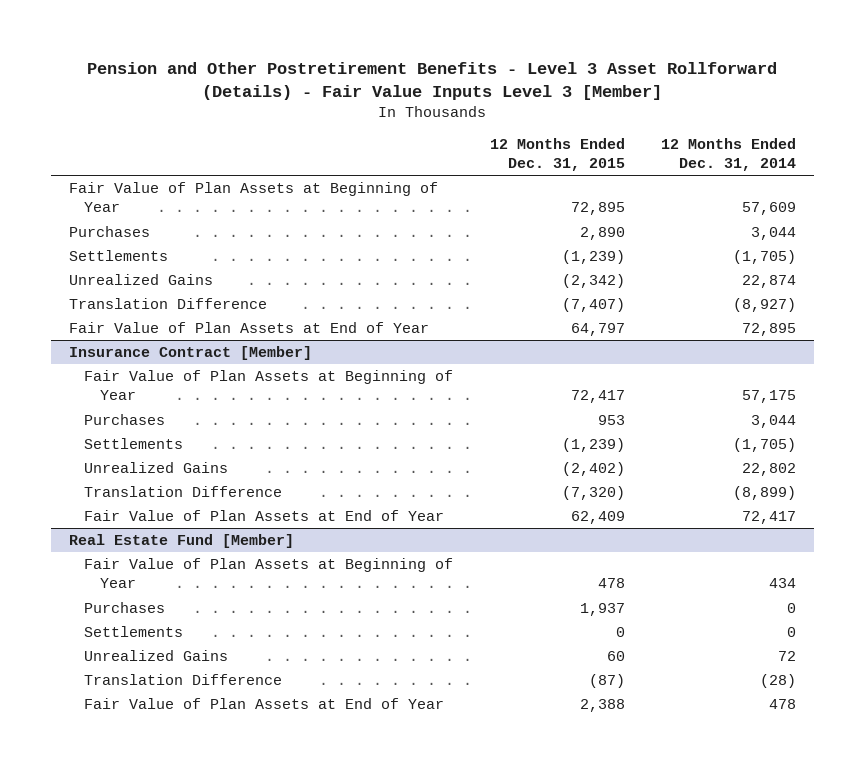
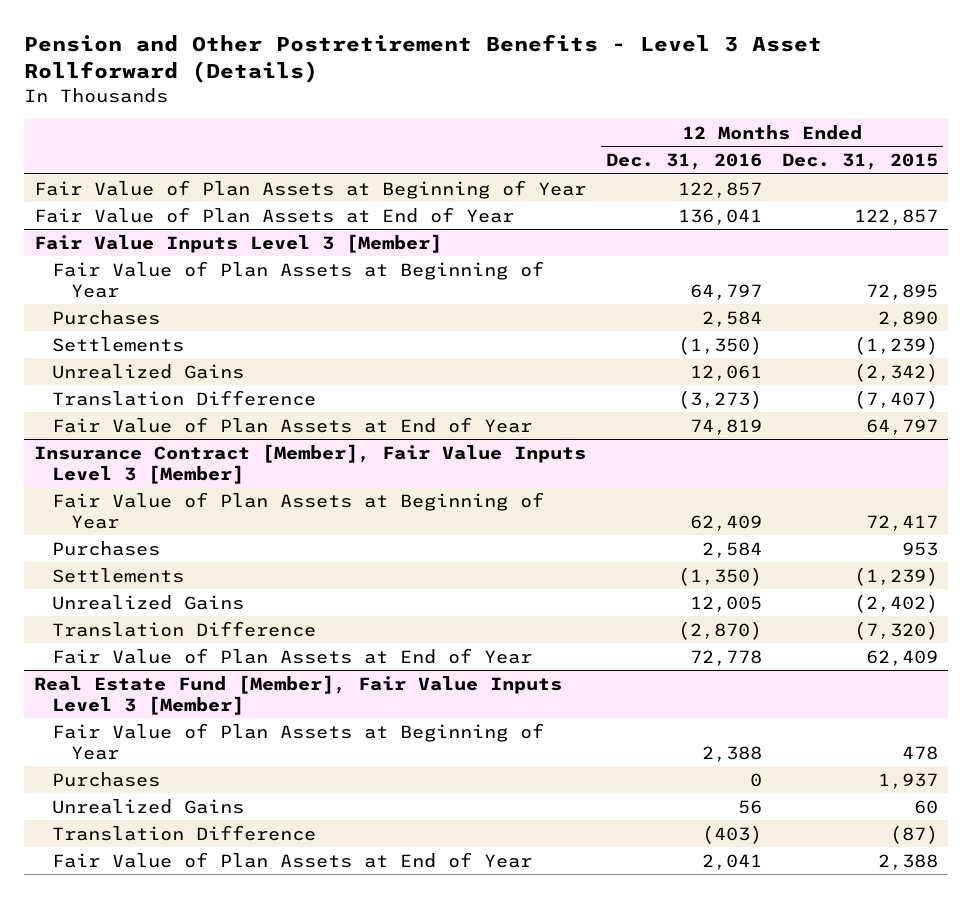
- Pension and Other Postretirement Benefits - Level 3 Asset Rollforward (Details) - Fair Value Inputs Level 3 [Member]
+ Pension and Other Postretirement Benefits - Level 3 Asset Rollforward (Details)
- | 12 Months Ended Dec. 31, 2015 | 12 Months Ended Dec. 31, 2014
+ | 12 Months Ended Dec. 31, 2016 | 12 Months Ended Dec. 31, 2015
+ Fair Value of Plan Assets at Beginning of Year | 122,857 |
+ Fair Value of Plan Assets at End of Year | 136,041 | 122,857
+ Fair Value Inputs Level 3 [Member]
- Insurance Contract [Member]
+ Insurance Contract [Member], Fair Value Inputs Level 3 [Member]
- Real Estate Fund [Member]
+ Real Estate Fund [Member], Fair Value Inputs Level 3 [Member]
- Settlements | 0 | 0

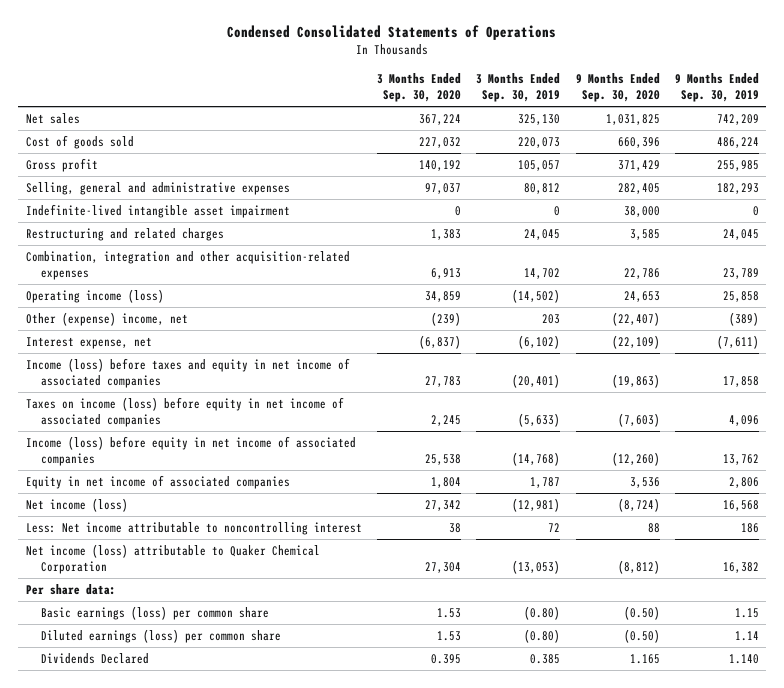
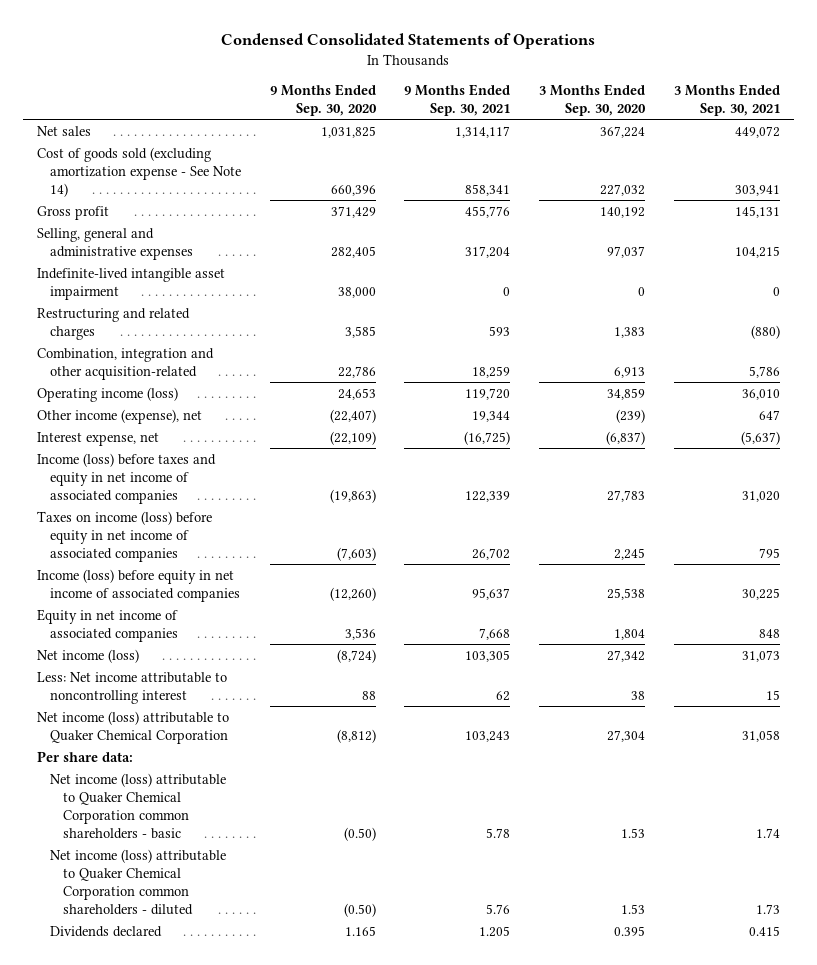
- | 3 Months Ended Sep. 30, 2020 | 3 Months Ended Sep. 30, 2019 | 9 Months Ended Sep. 30, 2020 | 9 Months Ended Sep. 30, 2019
+ | 9 Months Ended Sep. 30, 2020 | 9 Months Ended Sep. 30, 2021 | 3 Months Ended Sep. 30, 2020 | 3 Months Ended Sep. 30, 2021
- Cost of goods sold | 227,032 | 220,073 | 660,396 | 486,224
+ Cost of goods sold (excluding amortization expense - See Note 14) | 660,396 | 858,341 | 227,032 | 303,941
- Combination, integration and other acquisition-related expenses | 6,913 | 14,702 | 22,786 | 23,789
+ Combination, integration and other acquisition-related | 22,786 | 18,259 | 6,913 | 5,786
- Other (expense) income, net | (239) | 203 | (22,407) | (389)
+ Other income (expense), net | (22,407) | 19,344 | (239) | 647
- Basic earnings (loss) per common share | 1.53 | (0.80) | (0.50) | 1.15
- Diluted earnings (loss) per common share | 1.53 | (0.80) | (0.50) | 1.14
- Dividends Declared | 0.395 | 0.385 | 1.165 | 1.140
+ Net income (loss) attributable to Quaker Chemical Corporation common shareholders - basic | (0.50) | 5.78 | 1.53 | 1.74
+ Net income (loss) attributable to Quaker Chemical Corporation common shareholders - diluted | (0.50) | 5.76 | 1.53 | 1.73
+ Dividends declared | 1.165 | 1.205 | 0.395 | 0.415

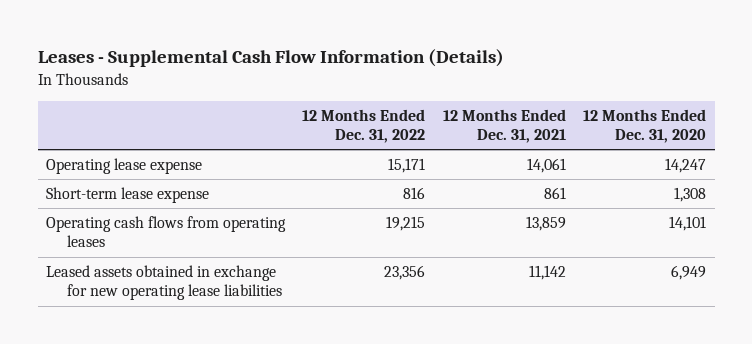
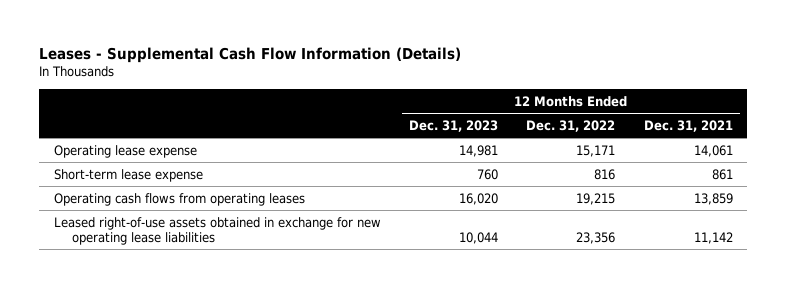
- | 12 Months Ended Dec. 31, 2022 | 12 Months Ended Dec. 31, 2021 | 12 Months Ended Dec. 31, 2020
+ | 12 Months Ended Dec. 31, 2023 | 12 Months Ended Dec. 31, 2022 | 12 Months Ended Dec. 31, 2021
- Leased assets obtained in exchange for new operating lease liabilities | 23,356 | 11,142 | 6,949
+ Leased right-of-use assets obtained in exchange for new operating lease liabilities | 10,044 | 23,356 | 11,142

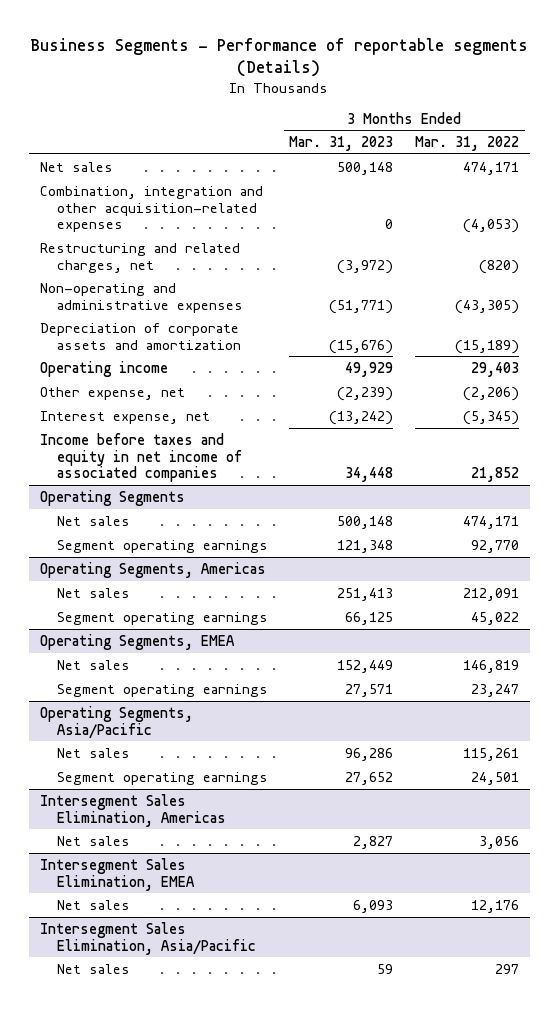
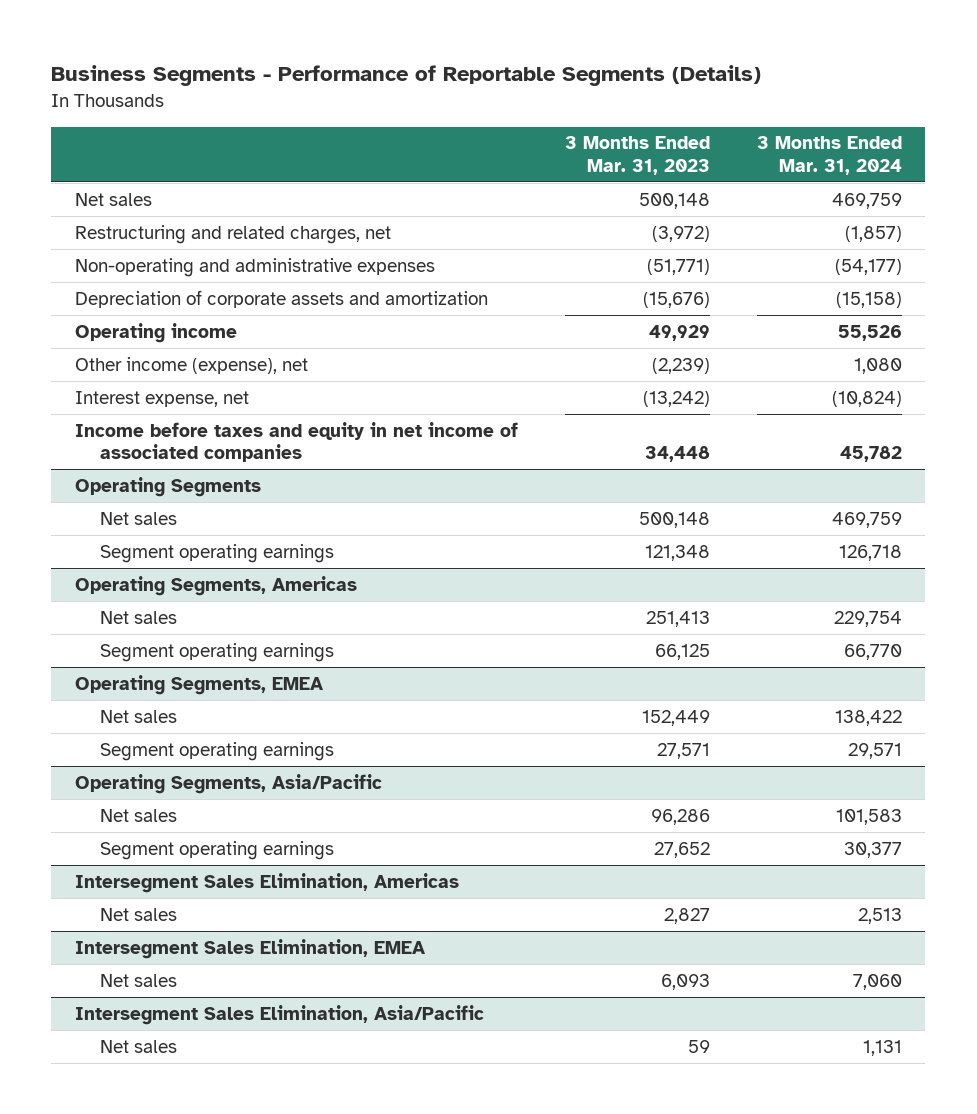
- Business Segments - Performance of reportable segments (Details)
+ Business Segments - Performance of Reportable Segments (Details)
- | 3 Months Ended Mar. 31, 2023 | 3 Months Ended Mar. 31, 2022
+ | 3 Months Ended Mar. 31, 2023 | 3 Months Ended Mar. 31, 2024
- Combination, integration and other acquisition-related expenses | 0 | (4,053)
- Other expense, net | (2,239) | (2,206)
+ Other income (expense), net | (2,239) | 1,080

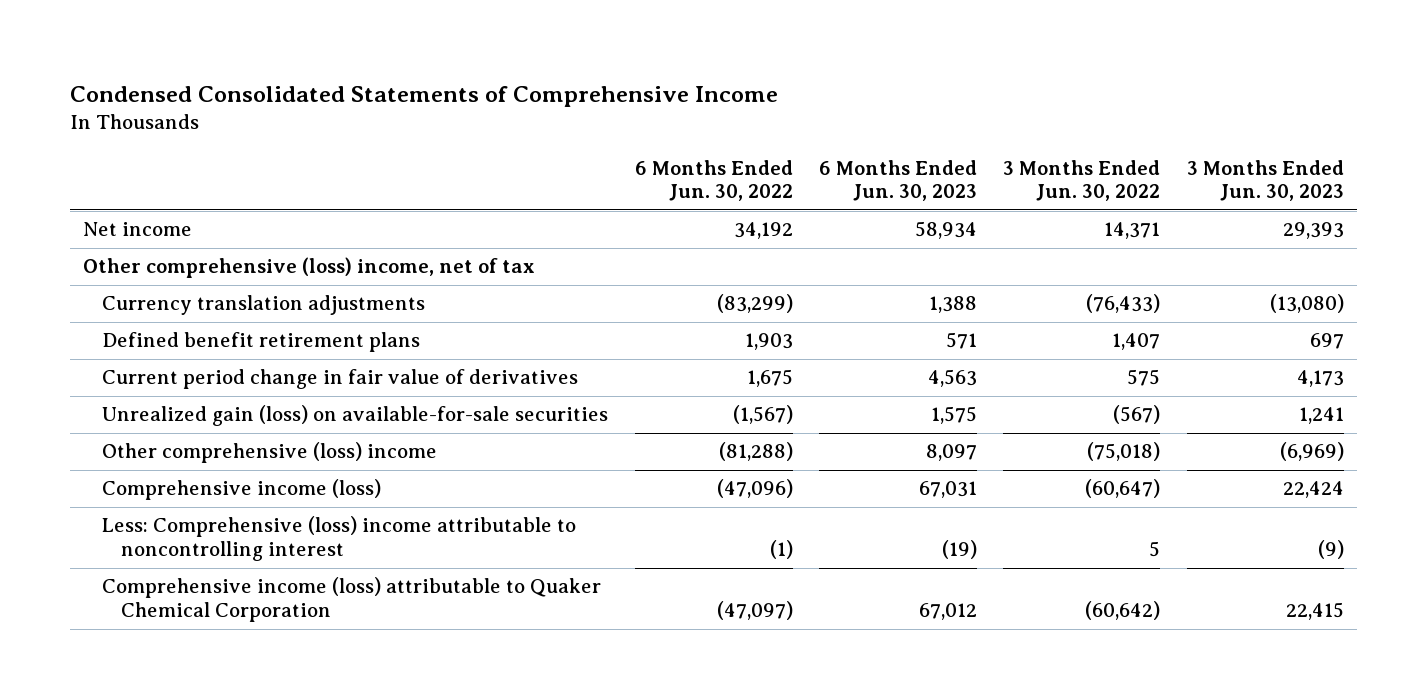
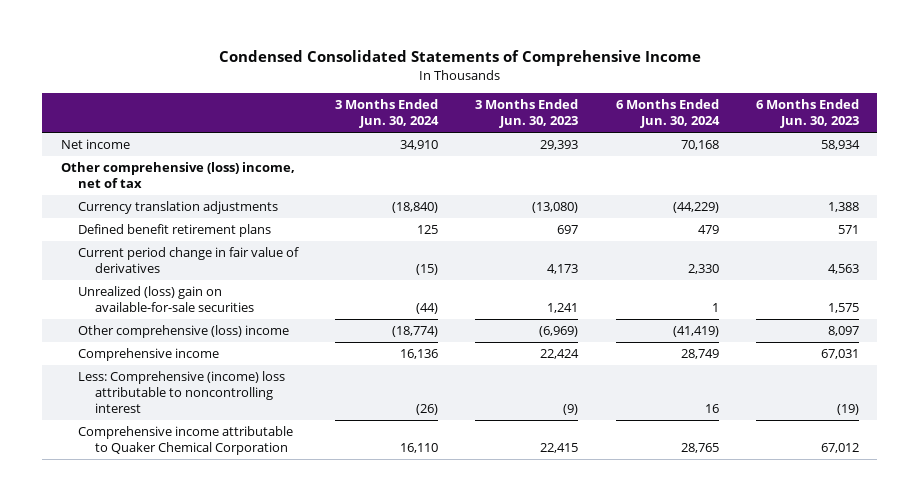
- | 6 Months Ended Jun. 30, 2022 | 6 Months Ended Jun. 30, 2023 | 3 Months Ended Jun. 30, 2022 | 3 Months Ended Jun. 30, 2023
+ | 3 Months Ended Jun. 30, 2024 | 3 Months Ended Jun. 30, 2023 | 6 Months Ended Jun. 30, 2024 | 6 Months Ended Jun. 30, 2023
- Unrealized gain (loss) on available-for-sale securities | (1,567) | 1,575 | (567) | 1,241
+ Unrealized (loss) gain on available-for-sale securities | (44) | 1,241 | 1 | 1,575
- Comprehensive income (loss) | (47,096) | 67,031 | (60,647) | 22,424
- Less: Comprehensive (loss) income attributable to noncontrolling interest | (1) | (19) | 5 | (9)
- Comprehensive income (loss) attributable to Quaker Chemical Corporation | (47,097) | 67,012 | (60,642) | 22,415
+ Comprehensive income | 16,136 | 22,424 | 28,749 | 67,031
+ Less: Comprehensive (income) loss attributable to noncontrolling interest | (26) | (9) | 16 | (19)
+ Comprehensive income attributable to Quaker Chemical Corporation | 16,110 | 22,415 | 28,765 | 67,012

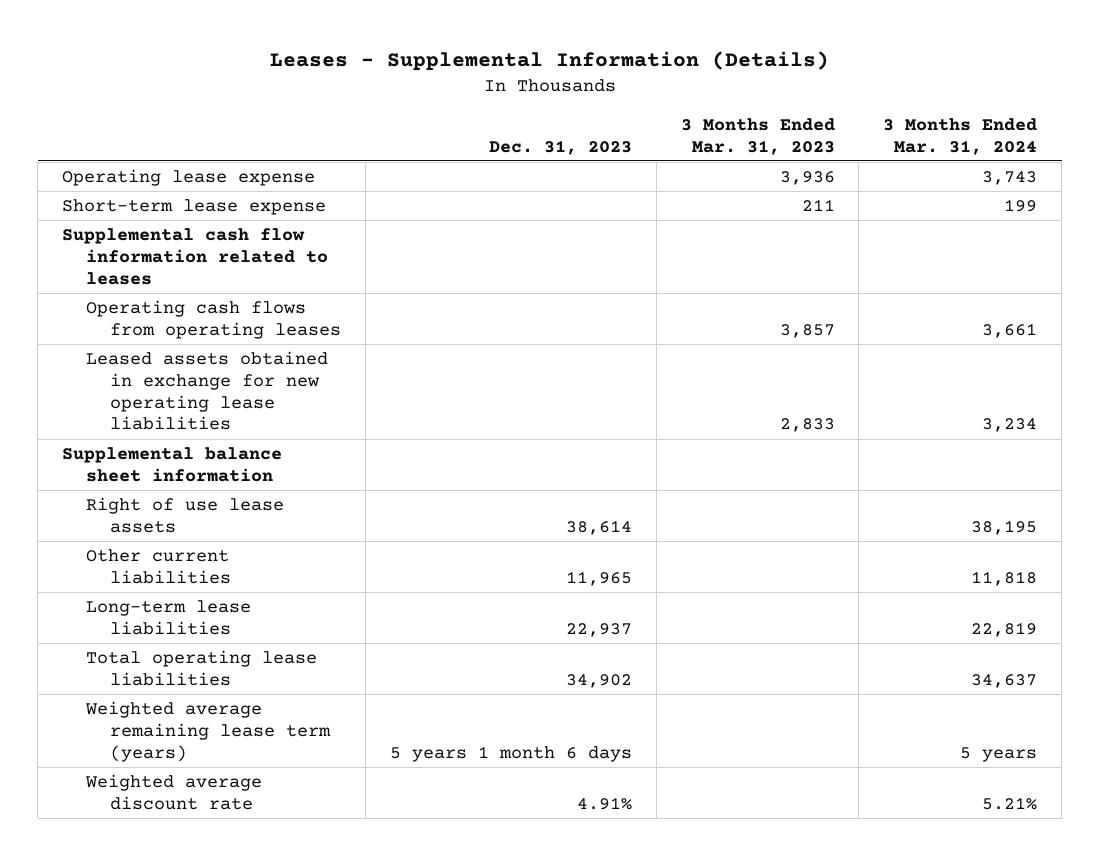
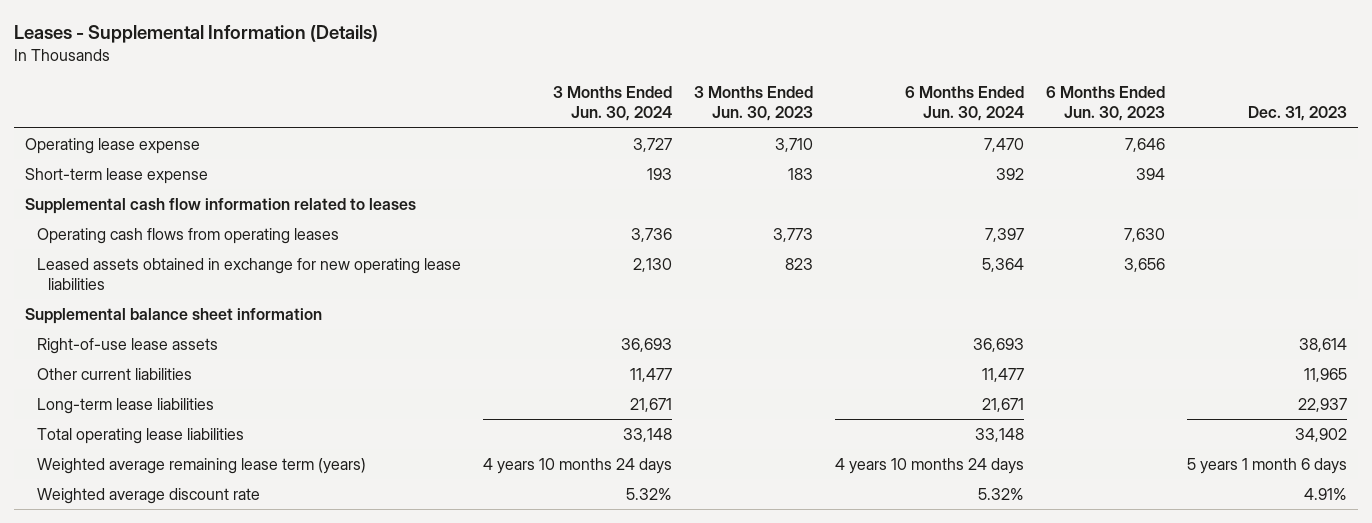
- | Dec. 31, 2023 | 3 Months Ended Mar. 31, 2023 | 3 Months Ended Mar. 31, 2024
+ | 3 Months Ended Jun. 30, 2024 | 3 Months Ended Jun. 30, 2023 | 6 Months Ended Jun. 30, 2024 | 6 Months Ended Jun. 30, 2023 | Dec. 31, 2023
- Right of use lease assets | 38,614 | | 38,195
+ Right-of-use lease assets | 36,693 | | 36,693 | | 38,614

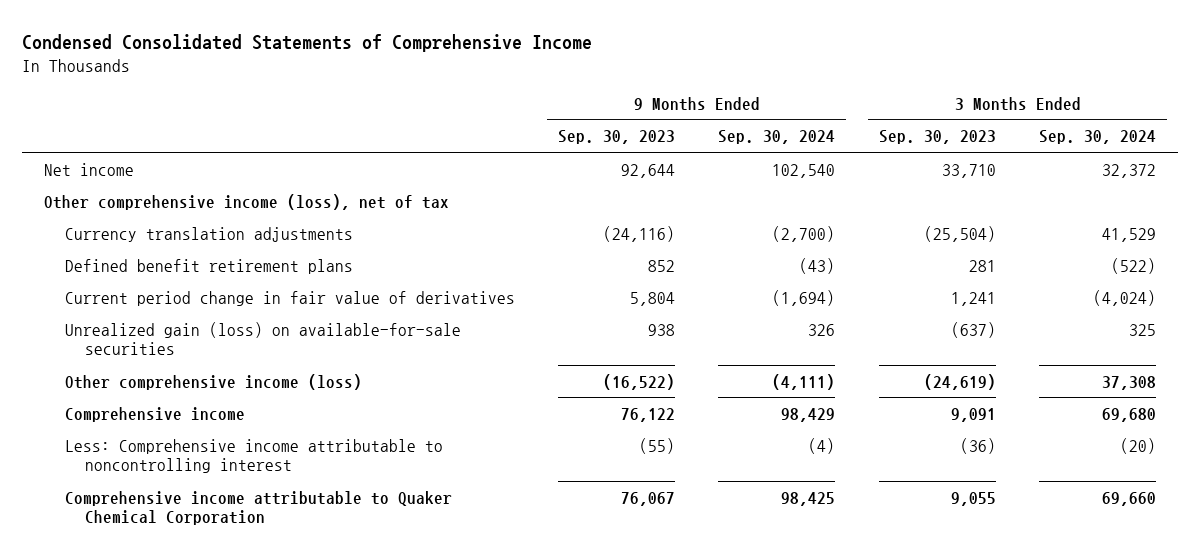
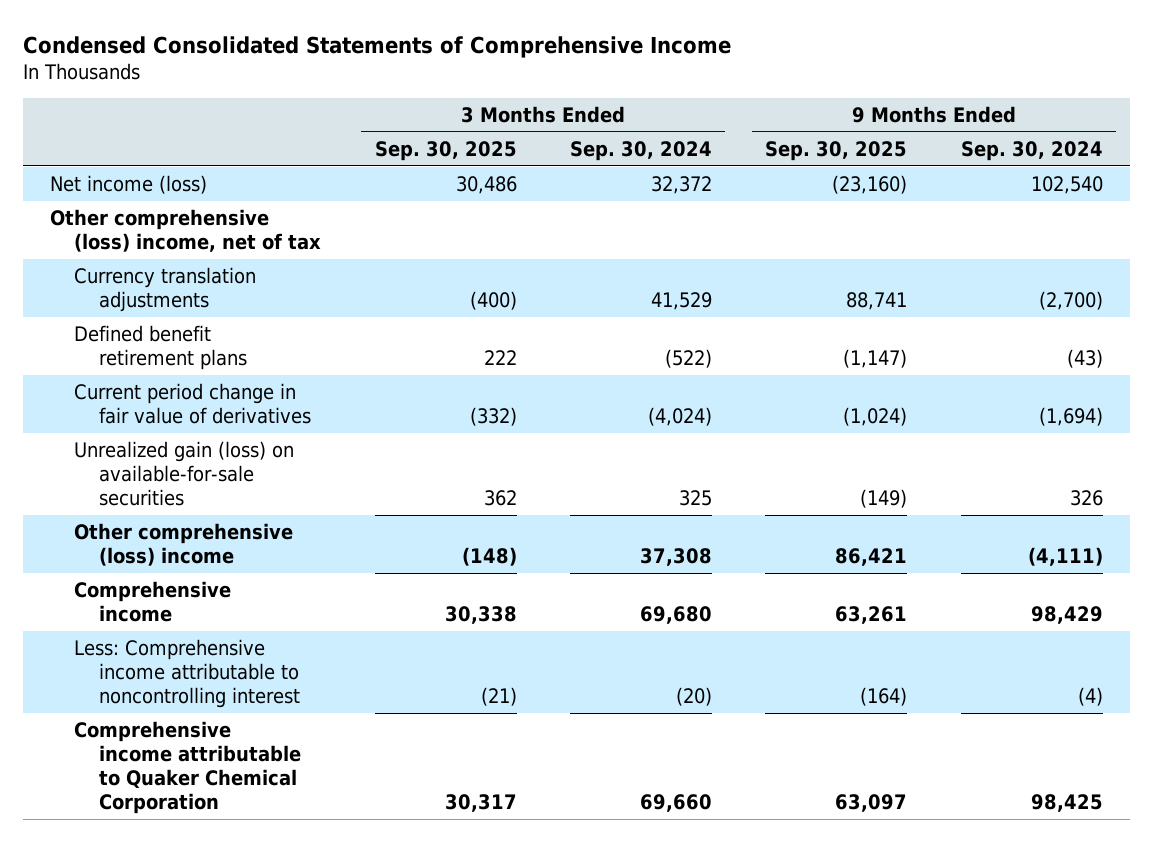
- | 9 Months Ended Sep. 30, 2023 | 9 Months Ended Sep. 30, 2024 | 3 Months Ended Sep. 30, 2023 | 3 Months Ended Sep. 30, 2024
+ | 3 Months Ended Sep. 30, 2025 | 3 Months Ended Sep. 30, 2024 | 9 Months Ended Sep. 30, 2025 | 9 Months Ended Sep. 30, 2024
- Net income | 92,644 | 102,540 | 33,710 | 32,372
- Other comprehensive income (loss), net of tax
+ Net income (loss) | 30,486 | 32,372 | (23,160) | 102,540
+ Other comprehensive (loss) income, net of tax
- Other comprehensive income (loss) | (16,522) | (4,111) | (24,619) | 37,308
+ Other comprehensive (loss) income | (148) | 37,308 | 86,421 | (4,111)

